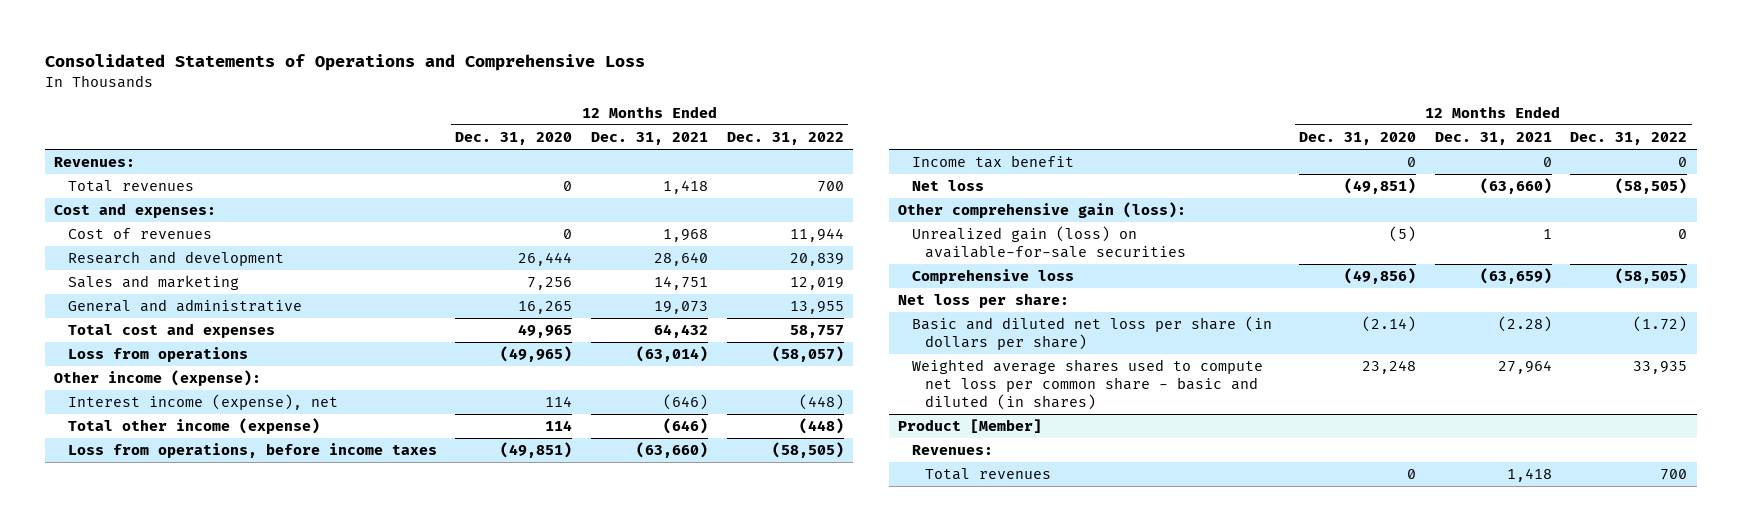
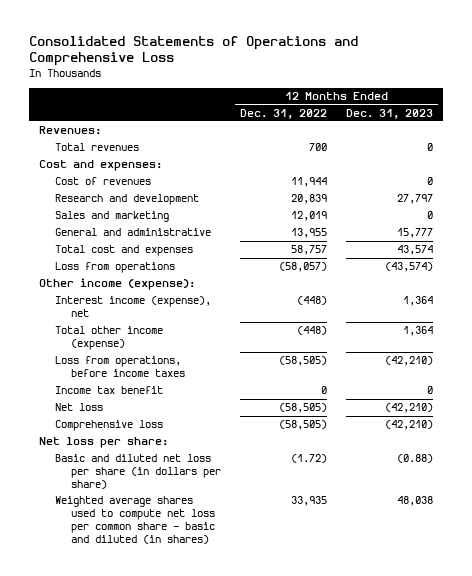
- | 12 Months Ended Dec. 31, 2020 | 12 Months Ended Dec. 31, 2021 | 12 Months Ended Dec. 31, 2022
+ | 12 Months Ended Dec. 31, 2022 | 12 Months Ended Dec. 31, 2023
- Other comprehensive gain (loss):
- Unrealized gain (loss) on available-for-sale securities | (5) | 1 | 0
- Product [Member]
- Revenues:
- Total revenues | 0 | 1,418 | 700

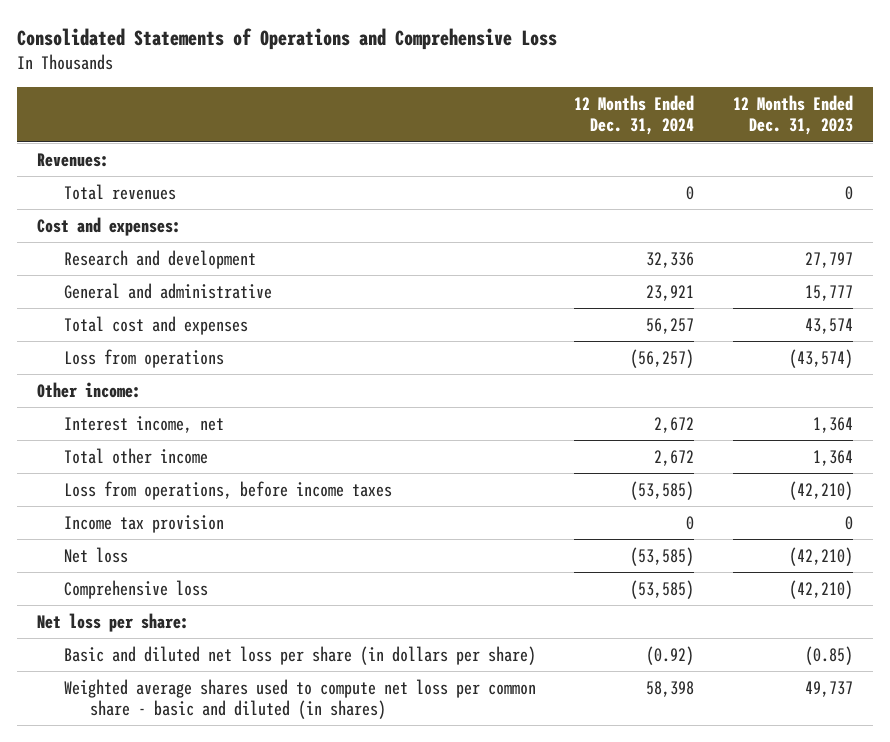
- | 12 Months Ended Dec. 31, 2022 | 12 Months Ended Dec. 31, 2023
+ | 12 Months Ended Dec. 31, 2024 | 12 Months Ended Dec. 31, 2023
- Cost of revenues | 11,944 | 0
- Sales and marketing | 12,019 | 0
- Other income (expense):
- Interest income (expense), net | (448) | 1,364
- Total other income (expense) | (448) | 1,364
+ Other income:
+ Interest income, net | 2,672 | 1,364
+ Total other income | 2,672 | 1,364
- Income tax benefit | 0 | 0
+ Income tax provision | 0 | 0
- Basic and diluted net loss per share (in dollars per share) | (1.72) | (0.88)
- Weighted average shares used to compute net loss per common share - basic and diluted (in shares) | 33,935 | 48,038
+ Basic and diluted net loss per share (in dollars per share) | (0.92) | (0.85)
+ Weighted average shares used to compute net loss per common share - basic and diluted (in shares) | 58,398 | 49,737

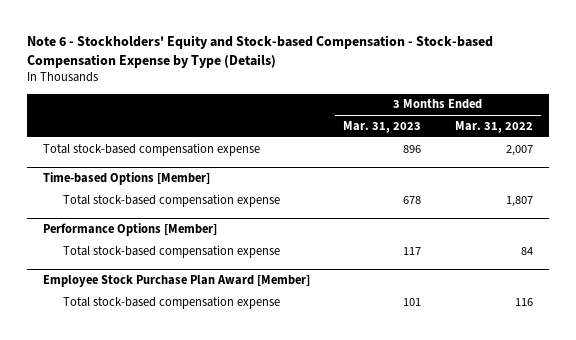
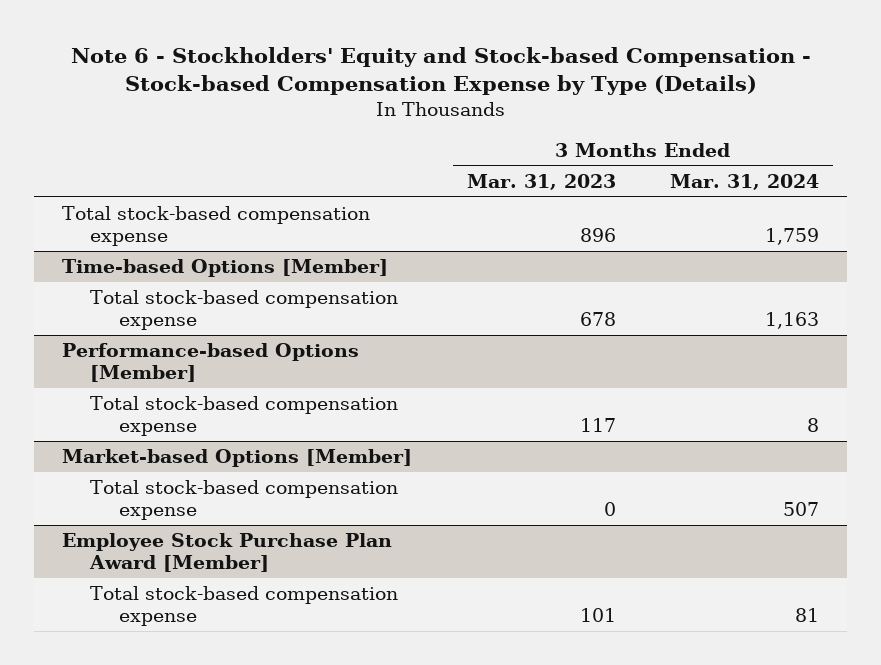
- | 3 Months Ended Mar. 31, 2023 | 3 Months Ended Mar. 31, 2022
+ | 3 Months Ended Mar. 31, 2023 | 3 Months Ended Mar. 31, 2024
- Performance Options [Member]
+ Performance-based Options [Member]
+ Market-based Options [Member]
+ Total stock-based compensation expense | 0 | 507

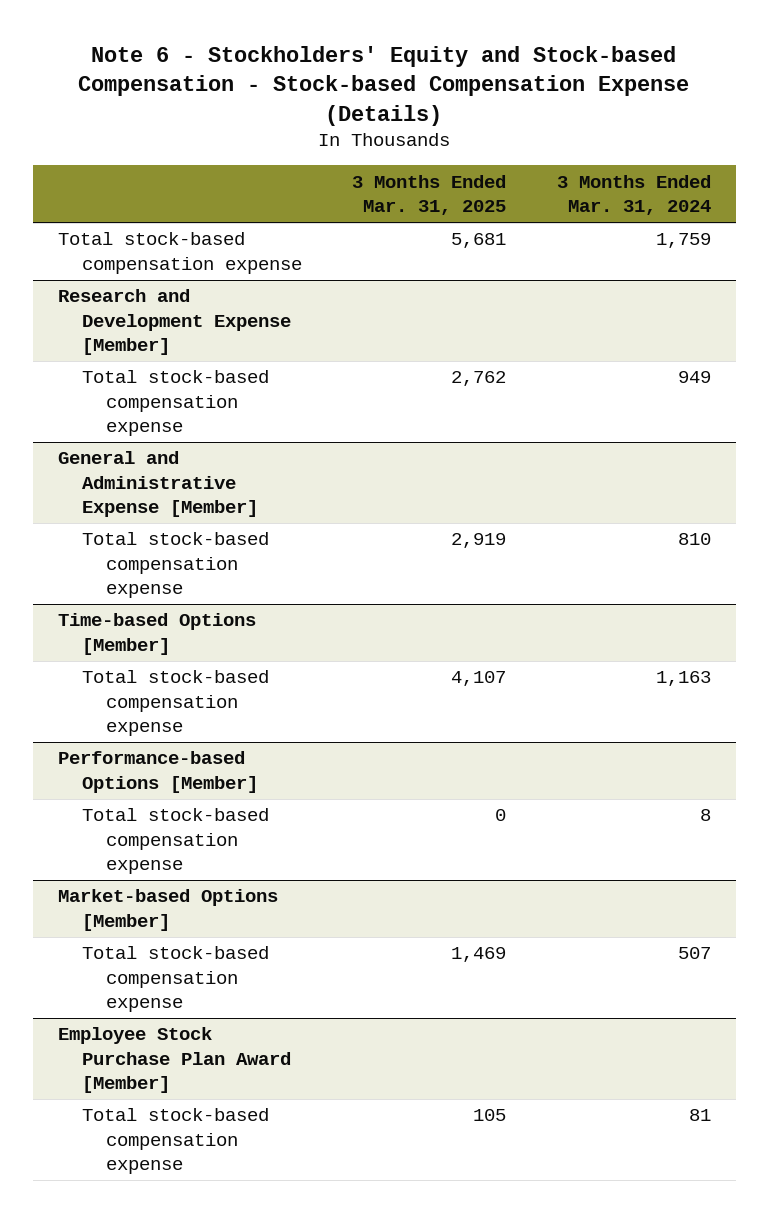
- Note 6 - Stockholders' Equity and Stock-based Compensation - Stock-based Compensation Expense by Type (Details)
+ Note 6 - Stockholders' Equity and Stock-based Compensation - Stock-based Compensation Expense (Details)
- | 3 Months Ended Mar. 31, 2023 | 3 Months Ended Mar. 31, 2024
+ | 3 Months Ended Mar. 31, 2025 | 3 Months Ended Mar. 31, 2024
+ Research and Development Expense [Member]
+ Total stock-based compensation expense | 2,762 | 949
+ General and Administrative Expense [Member]
+ Total stock-based compensation expense | 2,919 | 810

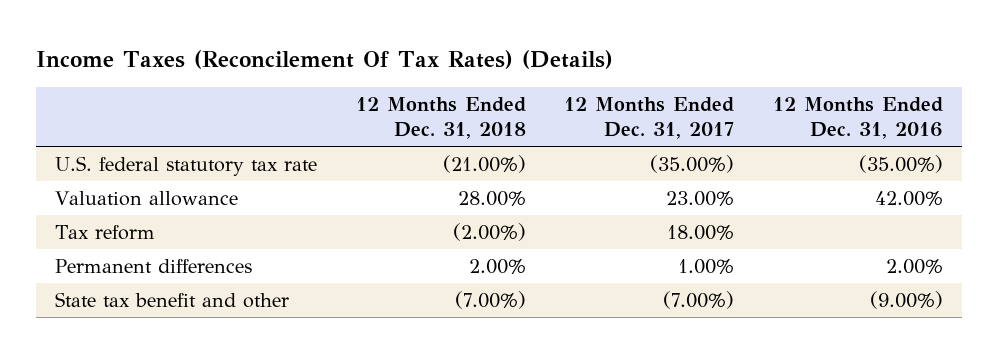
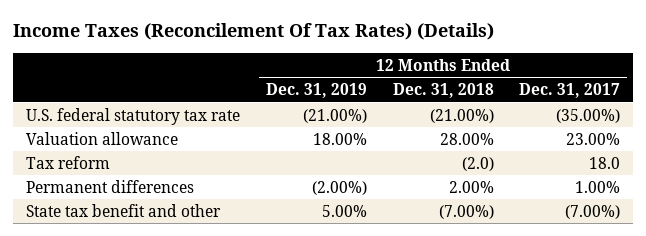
- | 12 Months Ended Dec. 31, 2018 | 12 Months Ended Dec. 31, 2017 | 12 Months Ended Dec. 31, 2016
+ | 12 Months Ended Dec. 31, 2019 | 12 Months Ended Dec. 31, 2018 | 12 Months Ended Dec. 31, 2017
- Tax reform | (2.00%) | 18.00% |
+ Tax reform | | (2.0) | 18.0

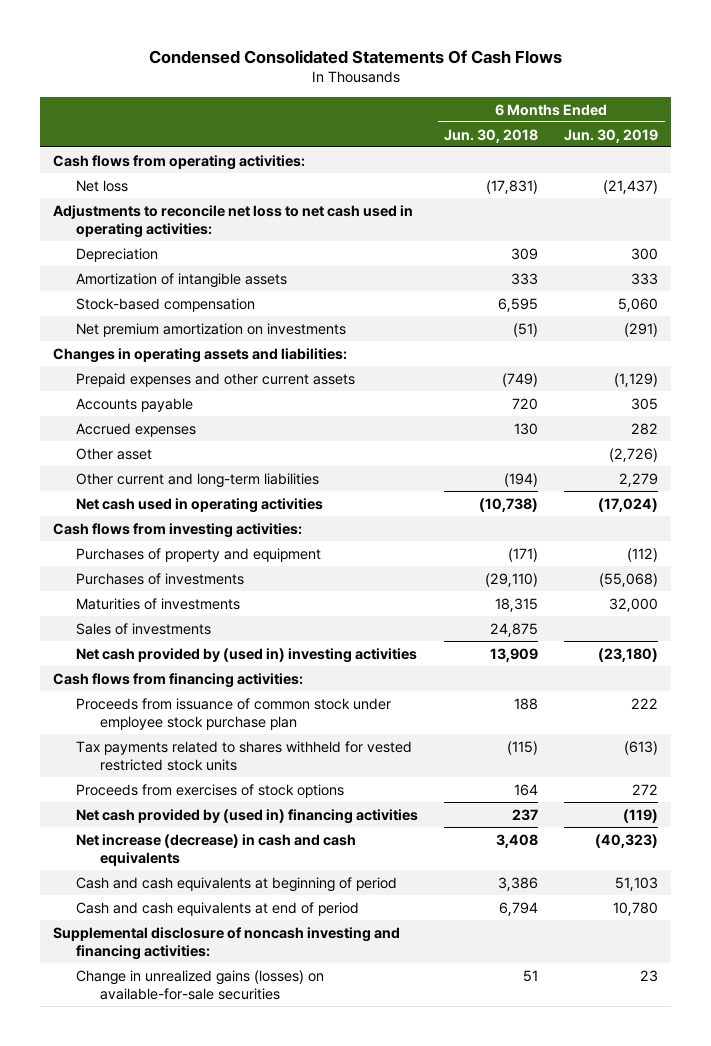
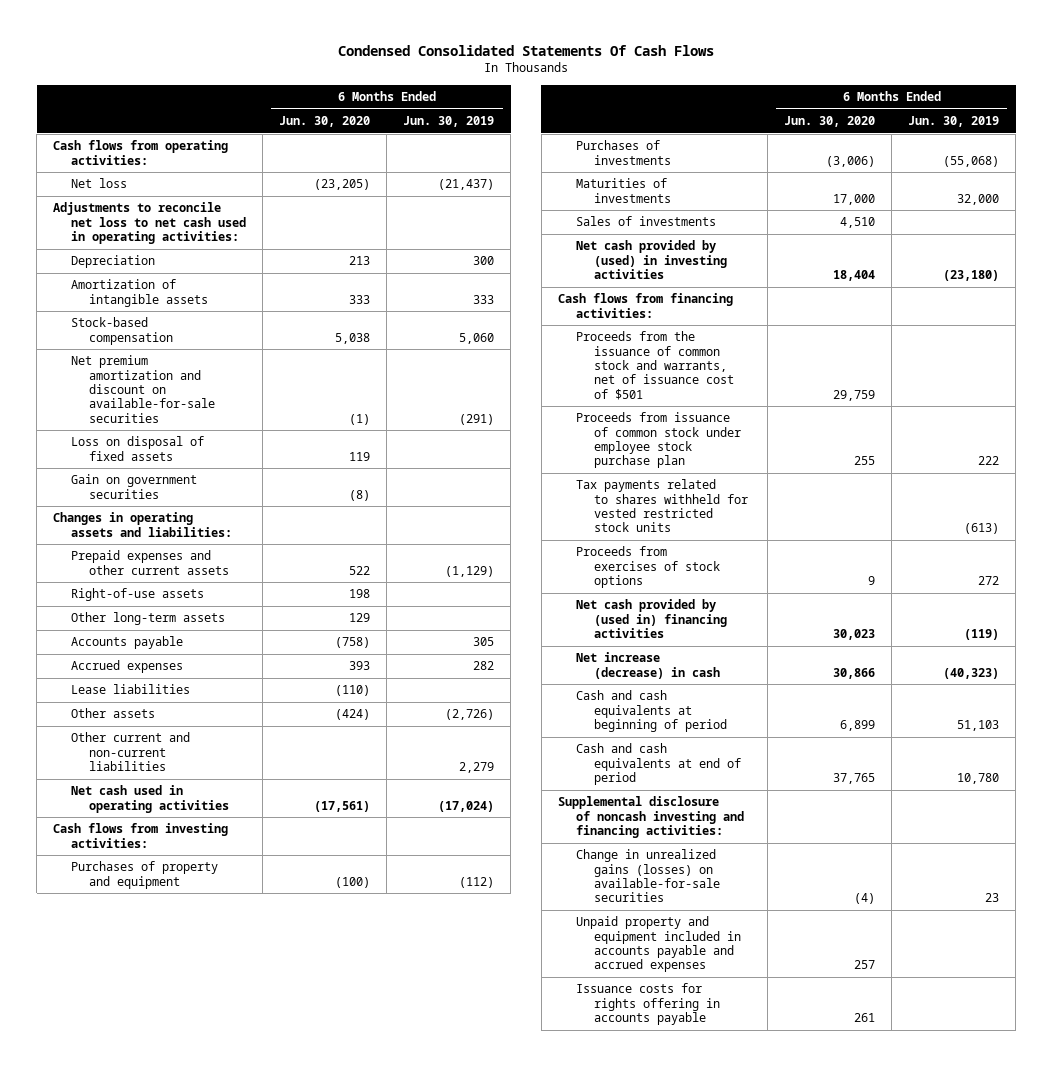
- | 6 Months Ended Jun. 30, 2018 | 6 Months Ended Jun. 30, 2019
+ | 6 Months Ended Jun. 30, 2020 | 6 Months Ended Jun. 30, 2019
- Net premium amortization on investments | (51) | (291)
+ Net premium amortization and discount on available-for-sale securities | (1) | (291)
+ Loss on disposal of fixed assets | 119 |
+ Gain on government securities | (8) |
+ Right-of-use assets | 198 |
+ Other long-term assets | 129 |
- Other asset | | (2,726)
- Other current and long-term liabilities | (194) | 2,279
+ Lease liabilities | (110) |
+ Other assets | (424) | (2,726)
+ Other current and non-current liabilities | | 2,279
- Net cash provided by (used in) investing activities | 13,909 | (23,180)
+ Net cash provided by (used) in investing activities | 18,404 | (23,180)
+ Proceeds from the issuance of common stock and warrants, net of issuance cost of $501 | 29,759 |
- Net increase (decrease) in cash and cash equivalents | 3,408 | (40,323)
+ Net increase (decrease) in cash | 30,866 | (40,323)
+ Unpaid property and equipment included in accounts payable and accrued expenses | 257 |
+ Issuance costs for rights offering in accounts payable | 261 |

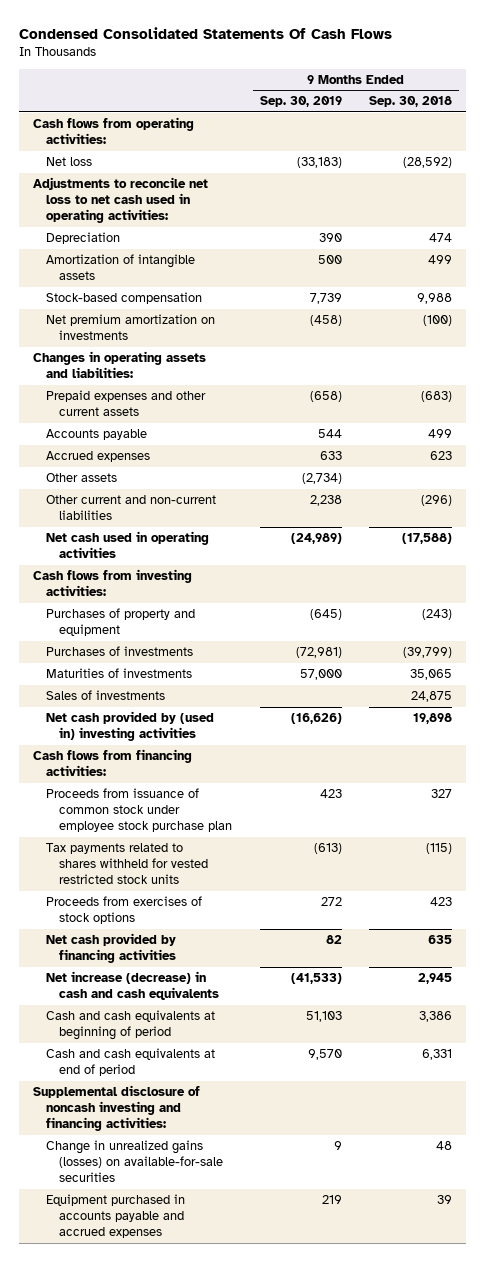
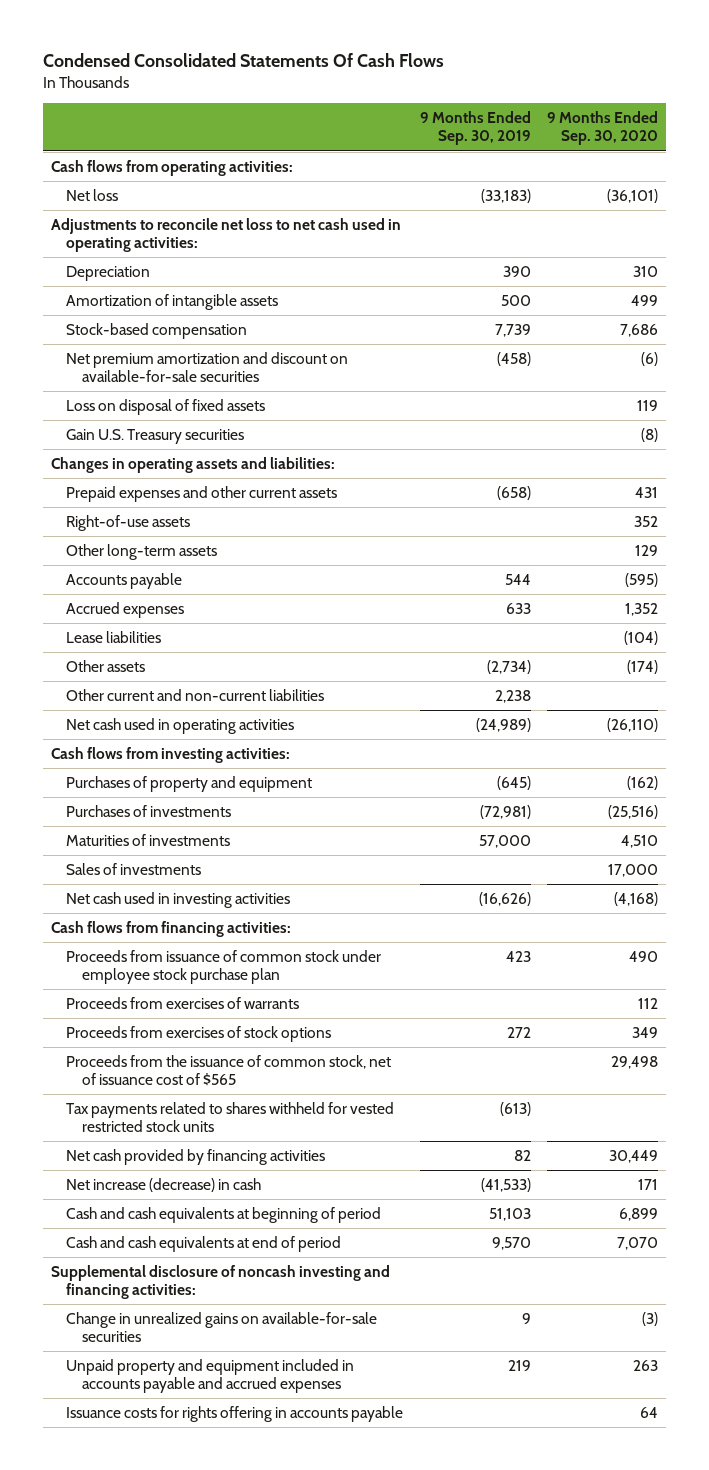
- | 9 Months Ended Sep. 30, 2019 | 9 Months Ended Sep. 30, 2018
+ | 9 Months Ended Sep. 30, 2019 | 9 Months Ended Sep. 30, 2020
- Net premium amortization on investments | (458) | (100)
+ Net premium amortization and discount on available-for-sale securities | (458) | (6)
+ Loss on disposal of fixed assets | | 119
+ Gain U.S. Treasury securities | | (8)
+ Right-of-use assets | | 352
+ Other long-term assets | | 129
+ Lease liabilities | | (104)
- Net cash provided by (used in) investing activities | (16,626) | 19,898
+ Net cash used in investing activities | (16,626) | (4,168)
+ Proceeds from exercises of warrants | | 112
+ Proceeds from the issuance of common stock, net of issuance cost of $565 | | 29,498
moved down: Tax payments related to shares withheld for vested restricted stock units | (613) |
- Net increase (decrease) in cash and cash equivalents | (41,533) | 2,945
+ Net increase (decrease) in cash | (41,533) | 171
- Change in unrealized gains (losses) on available-for-sale securities | 9 | 48
- Equipment purchased in accounts payable and accrued expenses | 219 | 39
+ Change in unrealized gains on available-for-sale securities | 9 | (3)
+ Unpaid property and equipment included in accounts payable and accrued expenses | 219 | 263
+ Issuance costs for rights offering in accounts payable | | 64

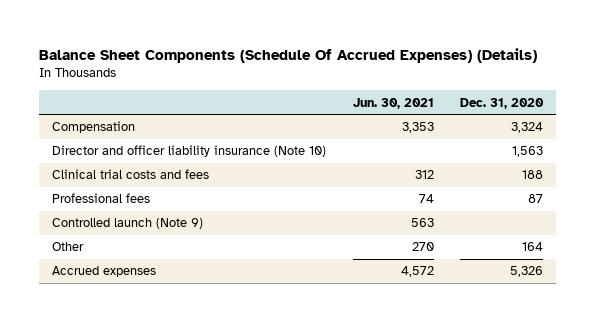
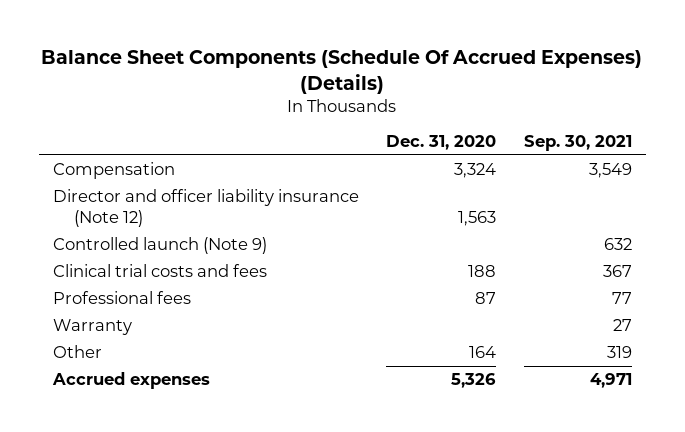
- | Jun. 30, 2021 | Dec. 31, 2020
+ | Dec. 31, 2020 | Sep. 30, 2021
- Director and officer liability insurance (Note 10) | | 1,563
+ Director and officer liability insurance (Note 12) | 1,563 |
moved up: Controlled launch (Note 9) | | 632
+ Warranty | | 27

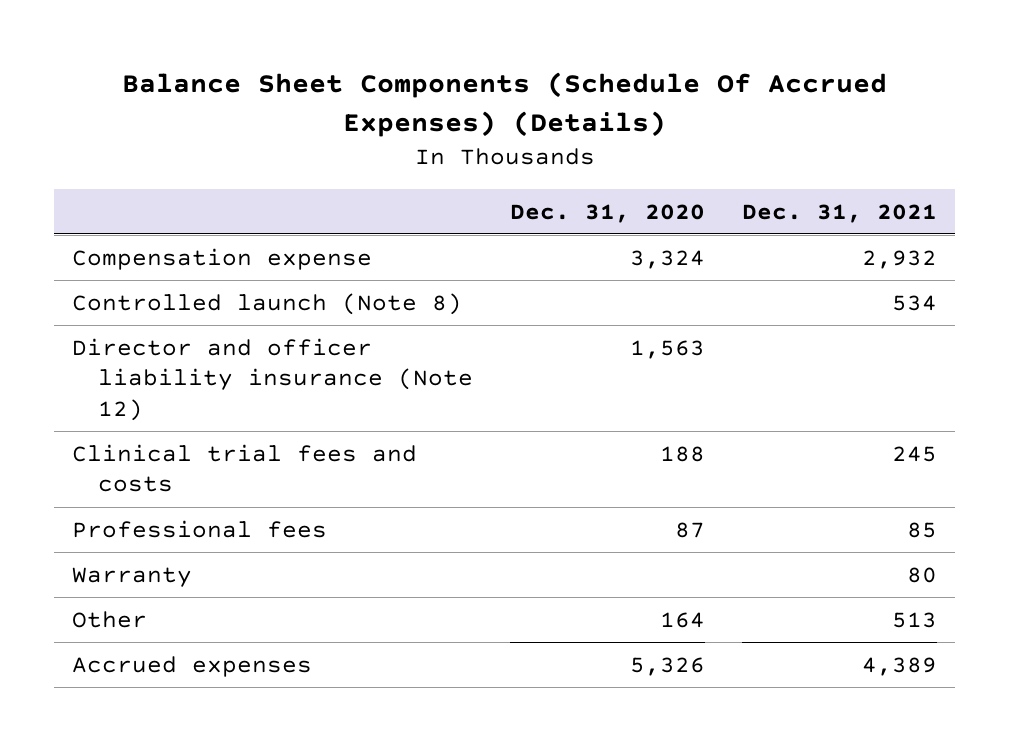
- | Dec. 31, 2020 | Sep. 30, 2021
+ | Dec. 31, 2020 | Dec. 31, 2021
- Compensation | 3,324 | 3,549
+ Compensation expense | 3,324 | 2,932
+ Controlled launch (Note 8) | | 534
- Controlled launch (Note 9) | | 632
- Clinical trial costs and fees | 188 | 367
+ Clinical trial fees and costs | 188 | 245

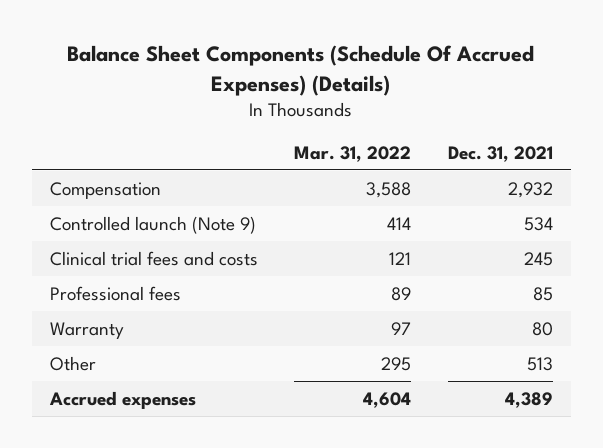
- | Dec. 31, 2020 | Dec. 31, 2021
+ | Mar. 31, 2022 | Dec. 31, 2021
- Compensation expense | 3,324 | 2,932
- Controlled launch (Note 8) | | 534
- Director and officer liability insurance (Note 12) | 1,563 |
+ Compensation | 3,588 | 2,932
+ Controlled launch (Note 9) | 414 | 534

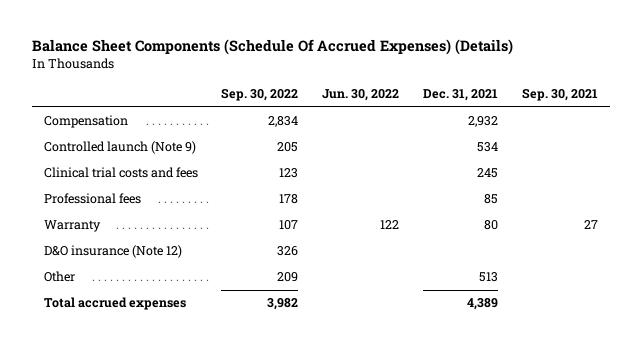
- | Mar. 31, 2022 | Dec. 31, 2021
+ | Sep. 30, 2022 | Jun. 30, 2022 | Dec. 31, 2021 | Sep. 30, 2021
- Clinical trial fees and costs | 121 | 245
+ Clinical trial costs and fees | 123 | | 245 |
+ D&O insurance (Note 12) | 326 | | |
- Accrued expenses | 4,604 | 4,389
+ Total accrued expenses | 3,982 | | 4,389 |

